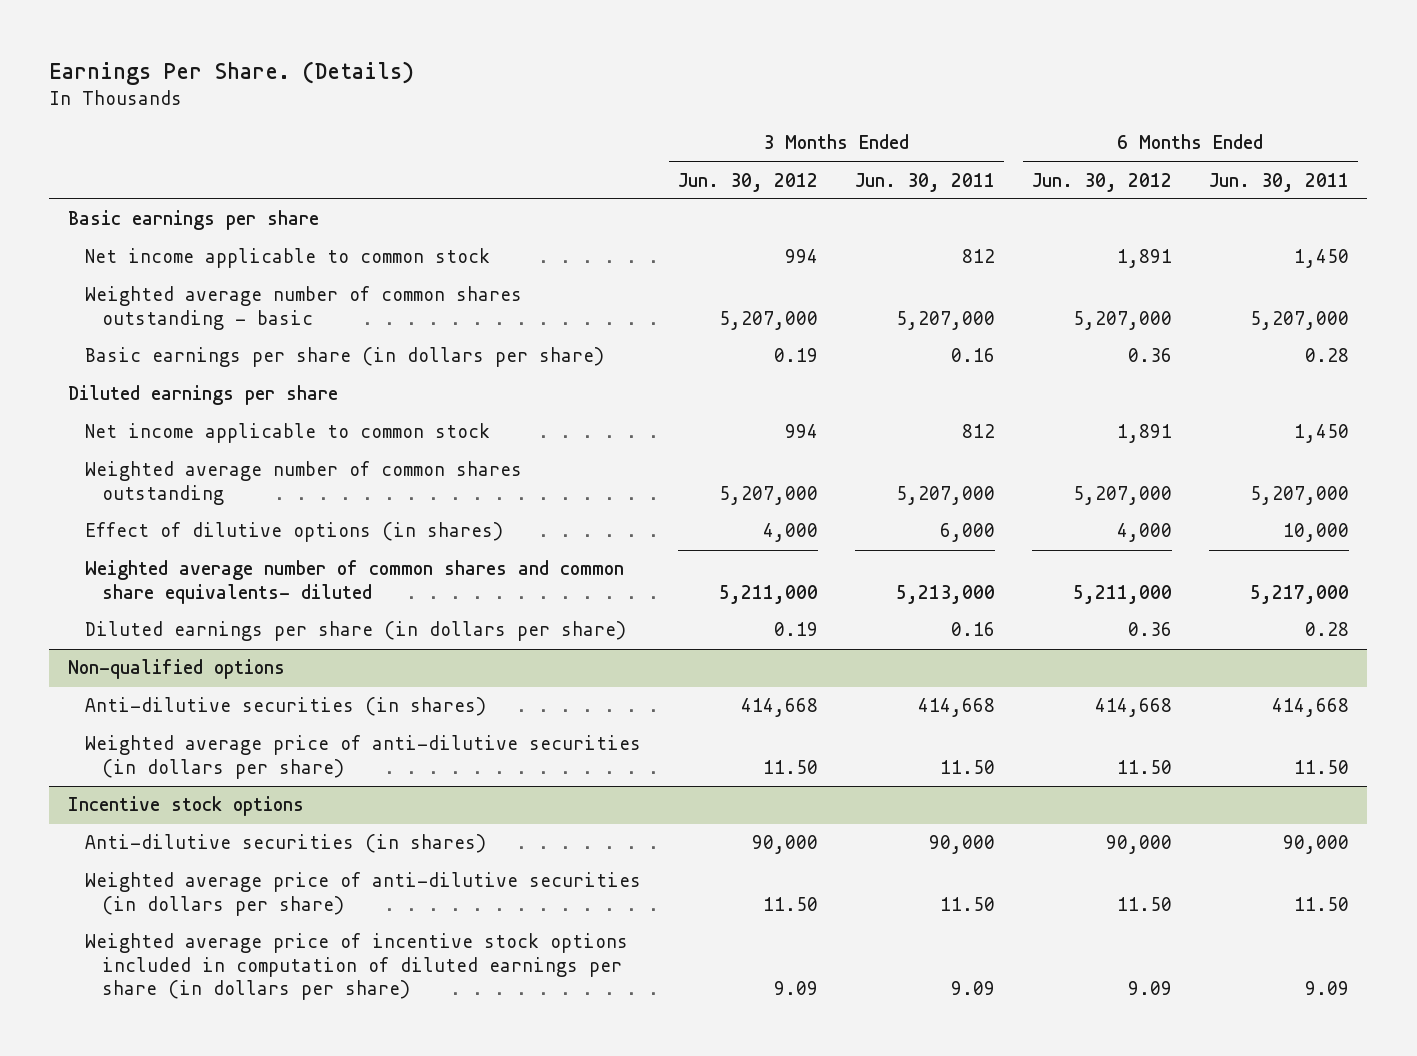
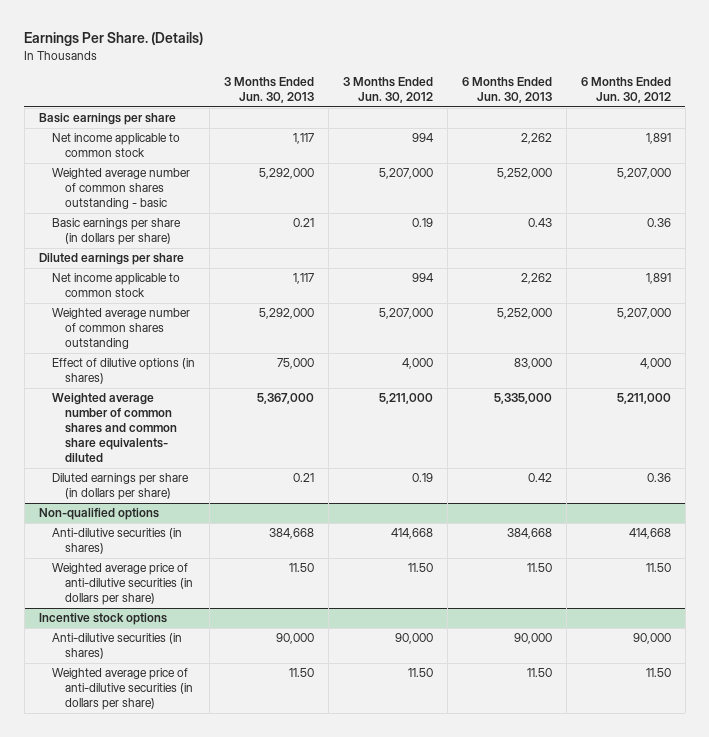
- | 3 Months Ended Jun. 30, 2012 | 3 Months Ended Jun. 30, 2011 | 6 Months Ended Jun. 30, 2012 | 6 Months Ended Jun. 30, 2011
+ | 3 Months Ended Jun. 30, 2013 | 3 Months Ended Jun. 30, 2012 | 6 Months Ended Jun. 30, 2013 | 6 Months Ended Jun. 30, 2012
@ Incentive stock options
- Weighted average price of incentive stock options included in computation of diluted earnings per share (in dollars per share) | 9.09 | 9.09 | 9.09 | 9.09

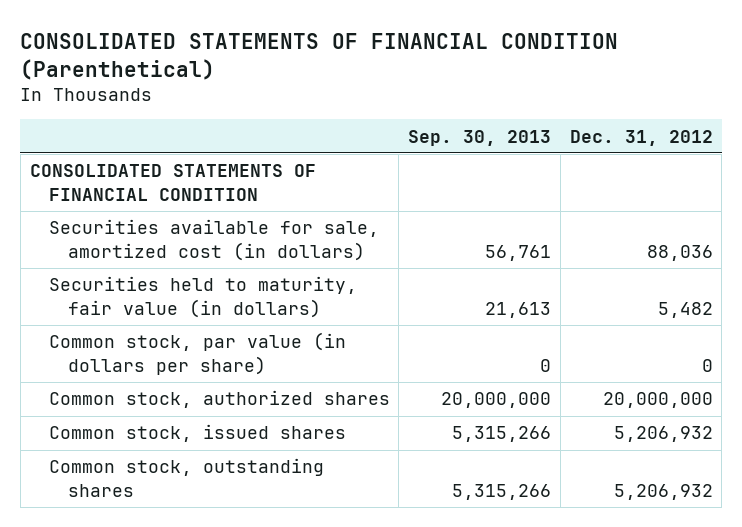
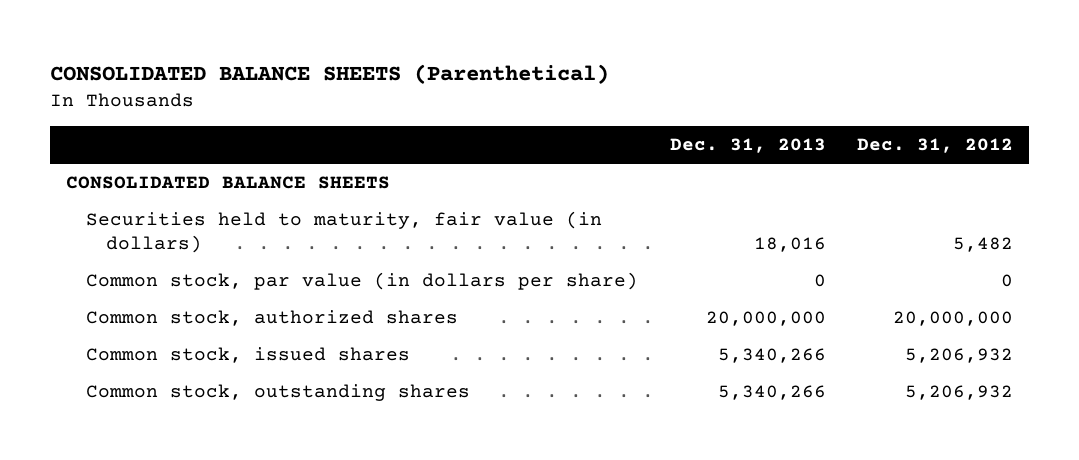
- CONSOLIDATED STATEMENTS OF FINANCIAL CONDITION (Parenthetical)
+ CONSOLIDATED BALANCE SHEETS (Parenthetical)
- | Sep. 30, 2013 | Dec. 31, 2012
+ | Dec. 31, 2013 | Dec. 31, 2012
- CONSOLIDATED STATEMENTS OF FINANCIAL CONDITION
- Securities available for sale, amortized cost (in dollars) | 56,761 | 88,036
+ CONSOLIDATED BALANCE SHEETS

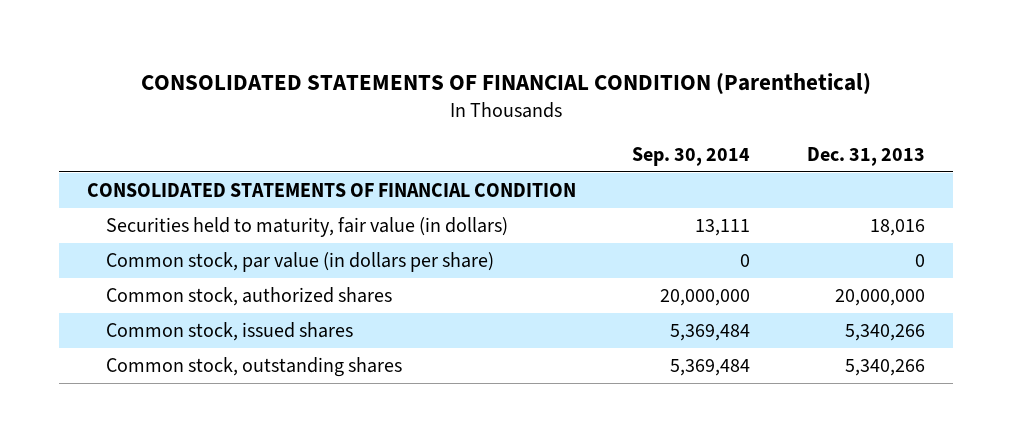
- CONSOLIDATED BALANCE SHEETS (Parenthetical)
+ CONSOLIDATED STATEMENTS OF FINANCIAL CONDITION (Parenthetical)
- | Dec. 31, 2013 | Dec. 31, 2012
+ | Sep. 30, 2014 | Dec. 31, 2013
- CONSOLIDATED BALANCE SHEETS
+ CONSOLIDATED STATEMENTS OF FINANCIAL CONDITION

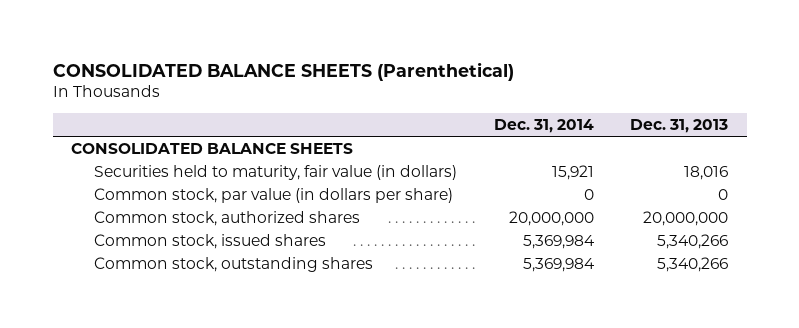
- CONSOLIDATED STATEMENTS OF FINANCIAL CONDITION (Parenthetical)
+ CONSOLIDATED BALANCE SHEETS (Parenthetical)
- | Sep. 30, 2014 | Dec. 31, 2013
+ | Dec. 31, 2014 | Dec. 31, 2013
- CONSOLIDATED STATEMENTS OF FINANCIAL CONDITION
+ CONSOLIDATED BALANCE SHEETS

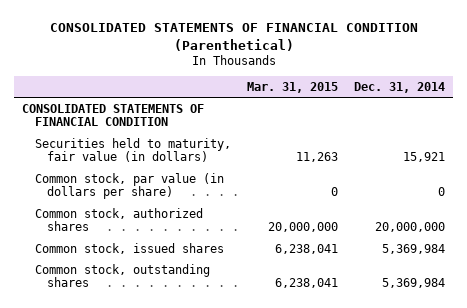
- CONSOLIDATED BALANCE SHEETS (Parenthetical)
+ CONSOLIDATED STATEMENTS OF FINANCIAL CONDITION (Parenthetical)
- | Dec. 31, 2014 | Dec. 31, 2013
+ | Mar. 31, 2015 | Dec. 31, 2014
- CONSOLIDATED BALANCE SHEETS
+ CONSOLIDATED STATEMENTS OF FINANCIAL CONDITION

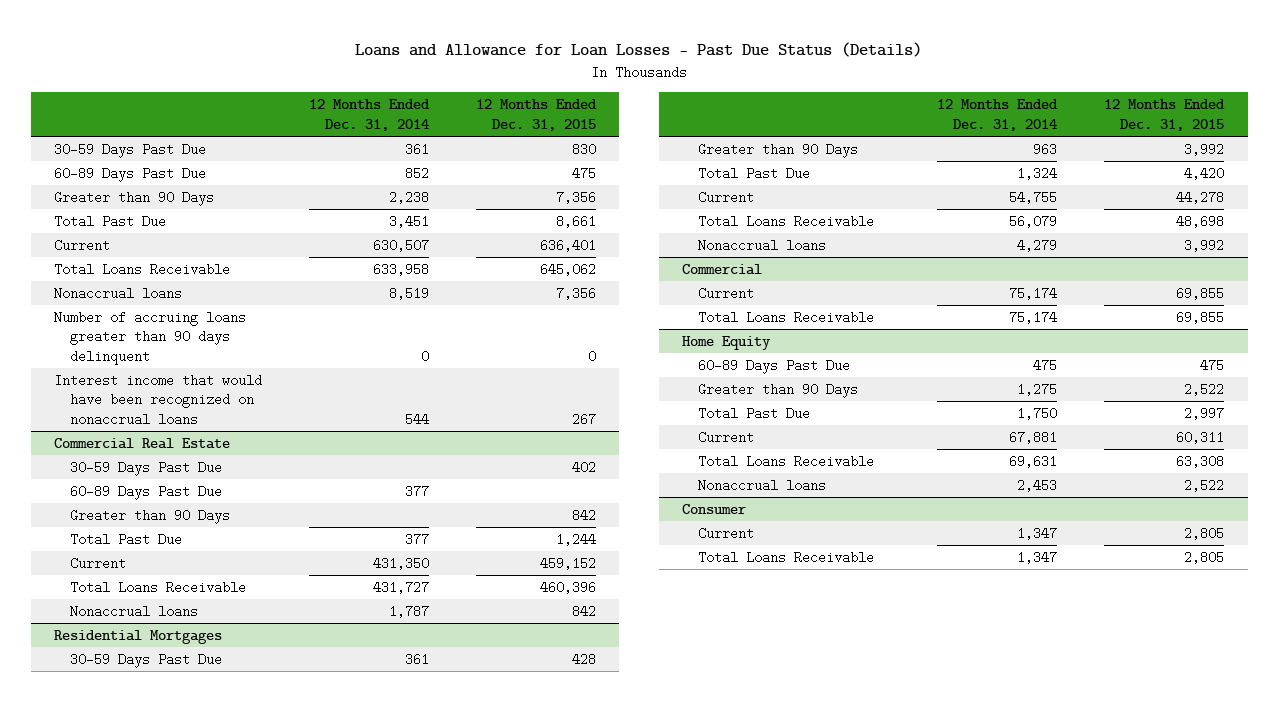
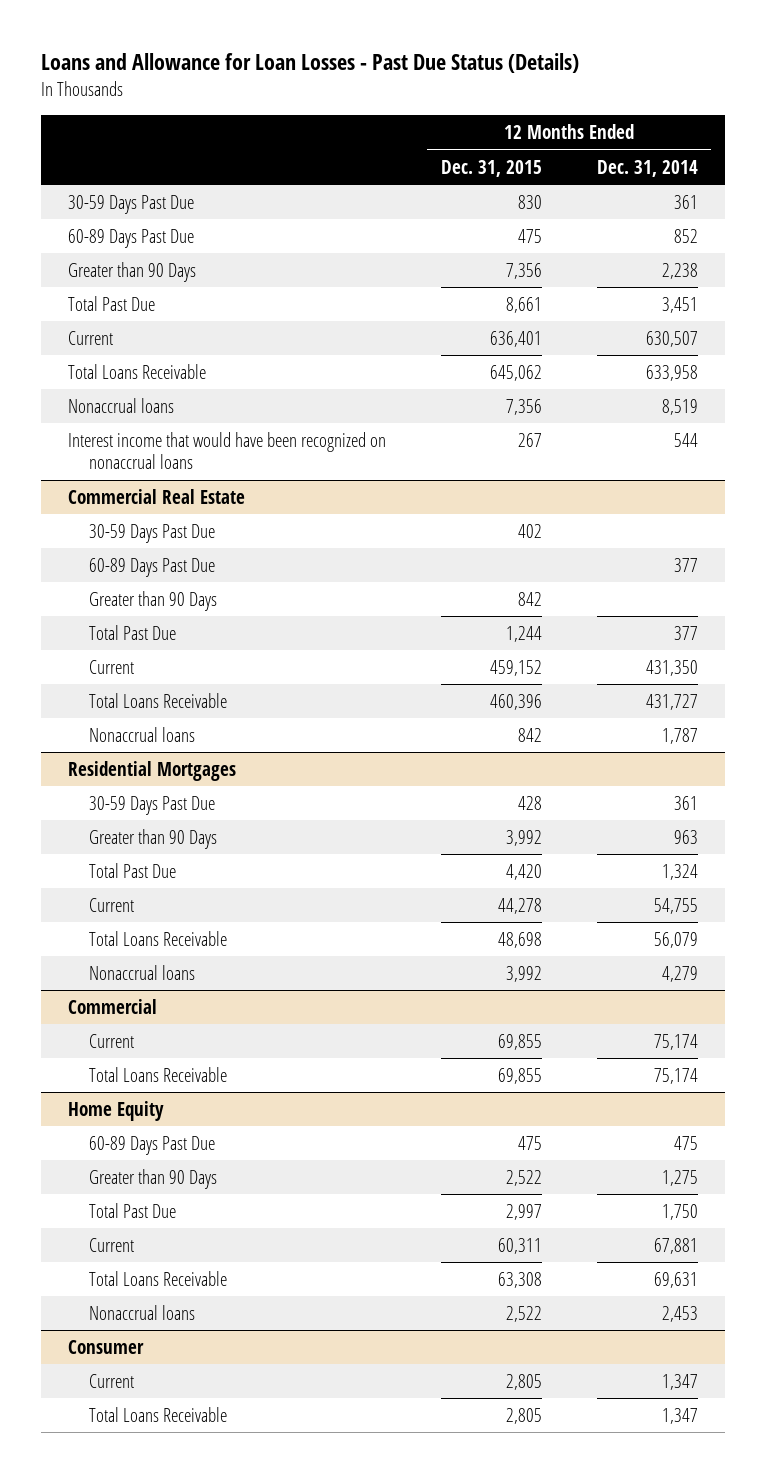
- | 12 Months Ended Dec. 31, 2014 | 12 Months Ended Dec. 31, 2015
+ | 12 Months Ended Dec. 31, 2015 | 12 Months Ended Dec. 31, 2014
- Number of accruing loans greater than 90 days delinquent | 0 | 0

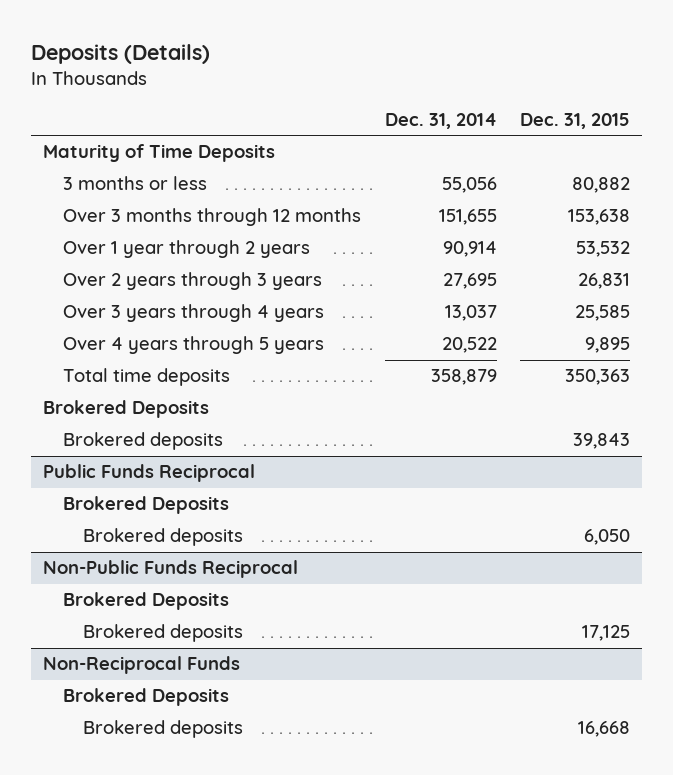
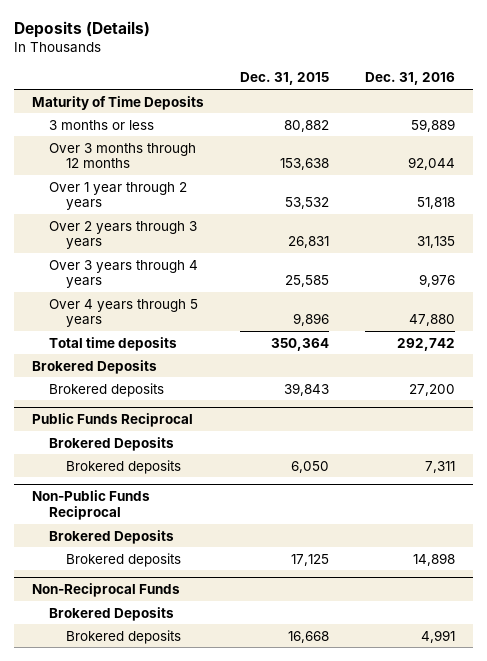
- | Dec. 31, 2014 | Dec. 31, 2015
+ | Dec. 31, 2015 | Dec. 31, 2016
- Over 4 years through 5 years | 20,522 | 9,895
- Total time deposits | 358,879 | 350,363
+ Over 4 years through 5 years | 9,896 | 47,880
+ Total time deposits | 350,364 | 292,742

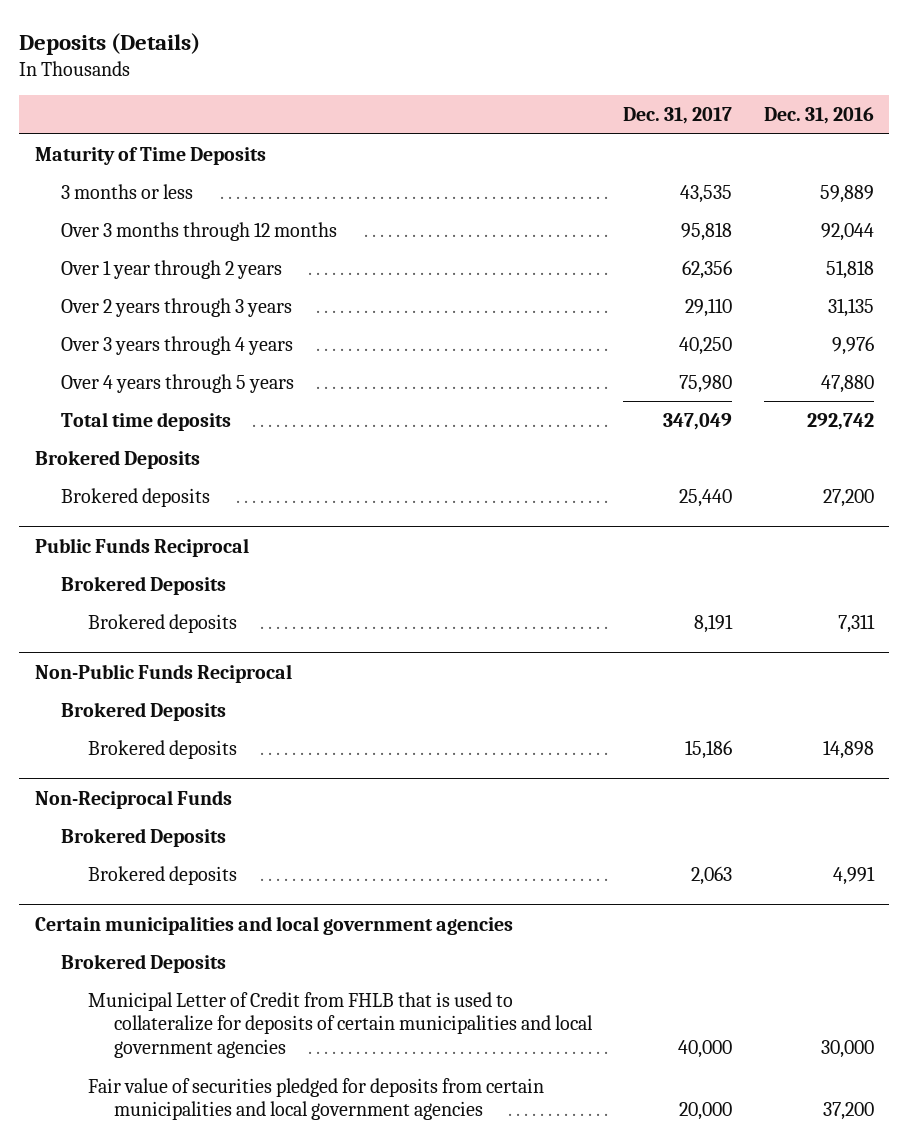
- | Dec. 31, 2015 | Dec. 31, 2016
+ | Dec. 31, 2017 | Dec. 31, 2016
+ Certain municipalities and local government agencies
+ Brokered Deposits
+ Municipal Letter of Credit from FHLB that is used to collateralize for deposits of certain municipalities and local government agencies | 40,000 | 30,000
+ Fair value of securities pledged for deposits from certain municipalities and local government agencies | 20,000 | 37,200

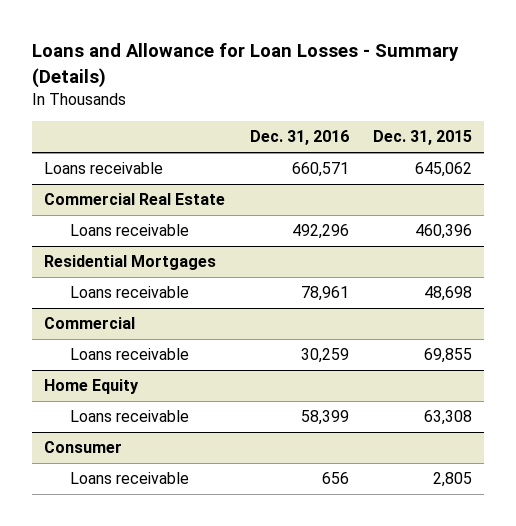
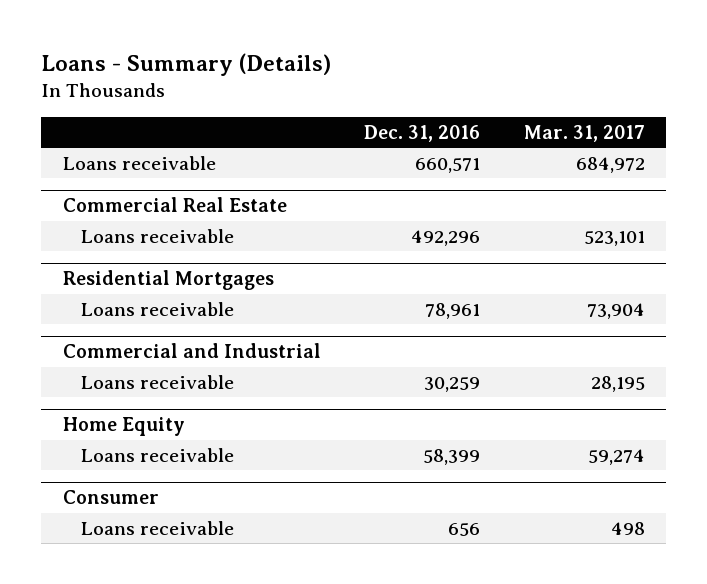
- Loans and Allowance for Loan Losses - Summary (Details)
+ Loans - Summary (Details)
- | Dec. 31, 2016 | Dec. 31, 2015
+ | Dec. 31, 2016 | Mar. 31, 2017
- Commercial
+ Commercial and Industrial

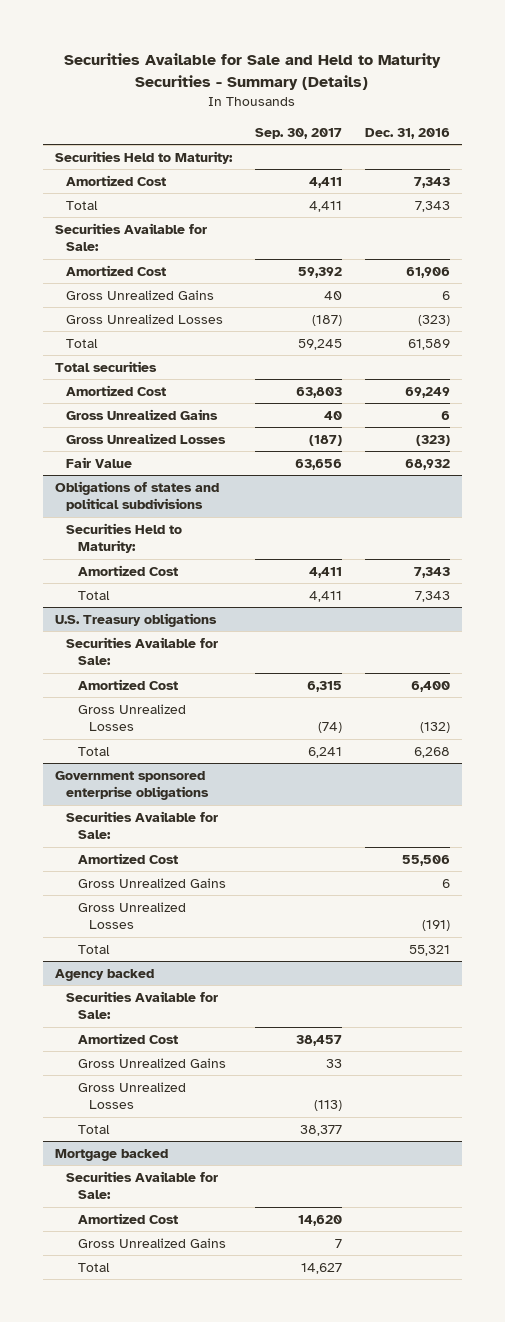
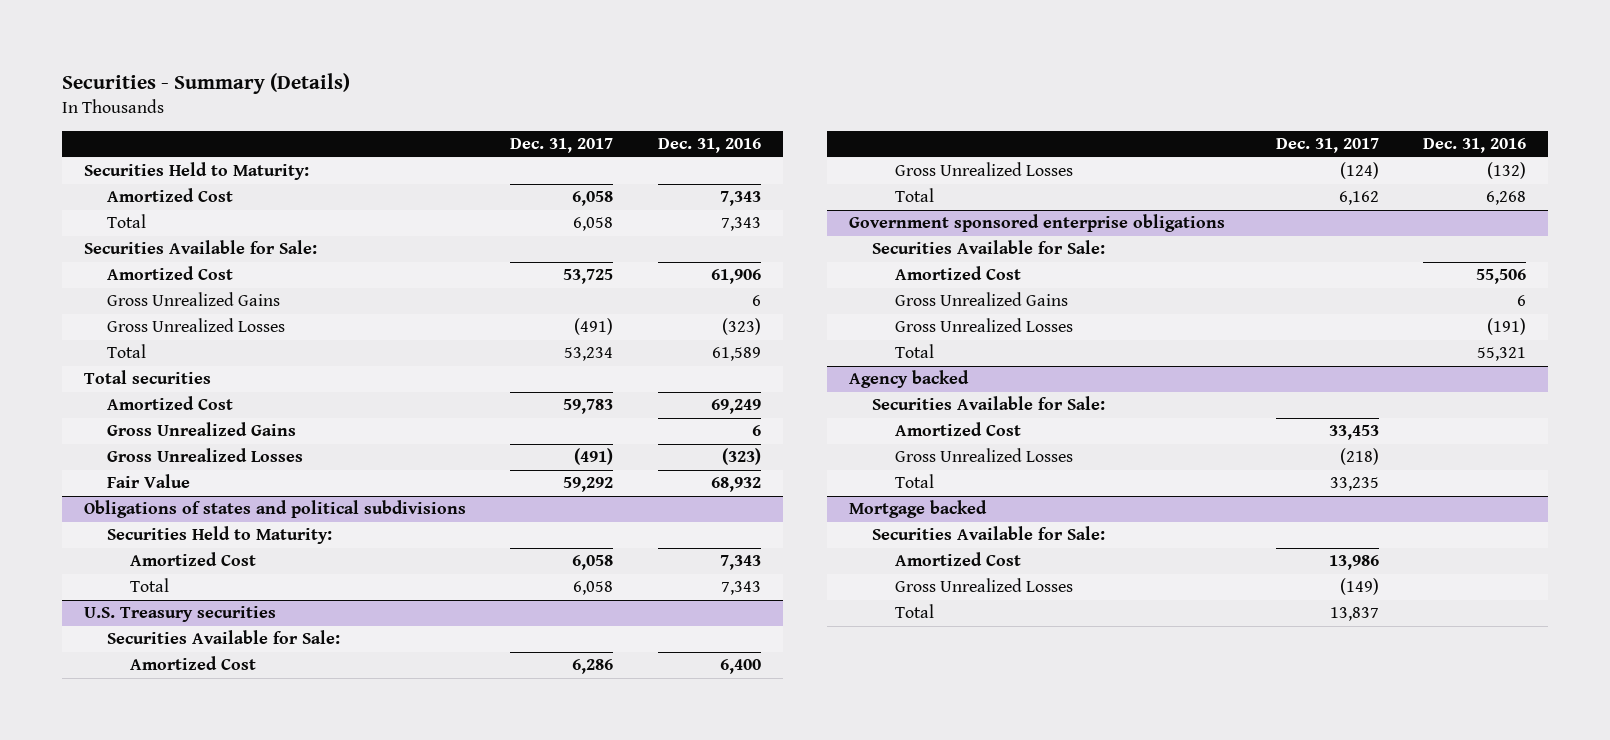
- Securities Available for Sale and Held to Maturity Securities - Summary (Details)
+ Securities - Summary (Details)
- | Sep. 30, 2017 | Dec. 31, 2016
+ | Dec. 31, 2017 | Dec. 31, 2016
- U.S. Treasury obligations
+ U.S. Treasury securities
@ Agency backed
- Gross Unrealized Gains | 33 |
@ Mortgage backed
- Gross Unrealized Gains | 7 |
+ Gross Unrealized Losses | (149) |

